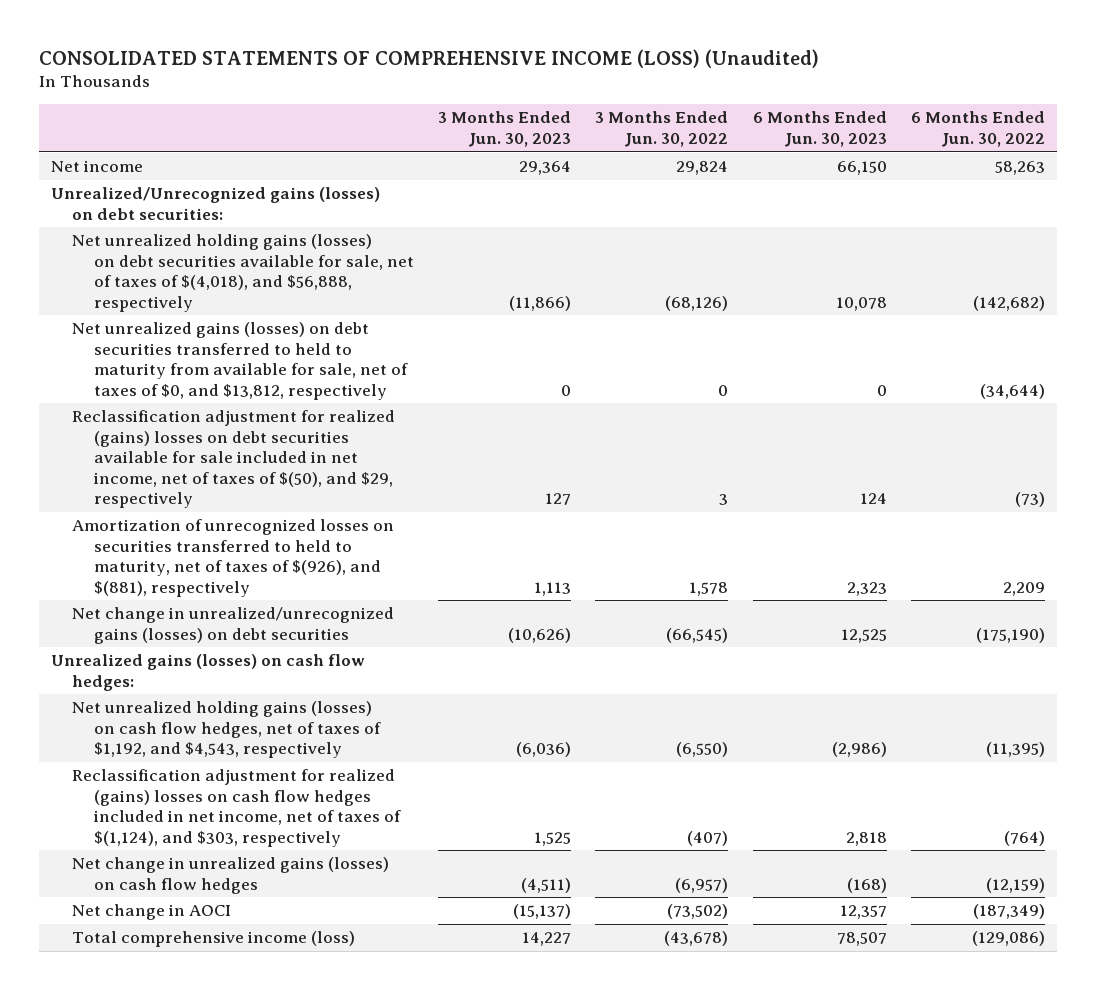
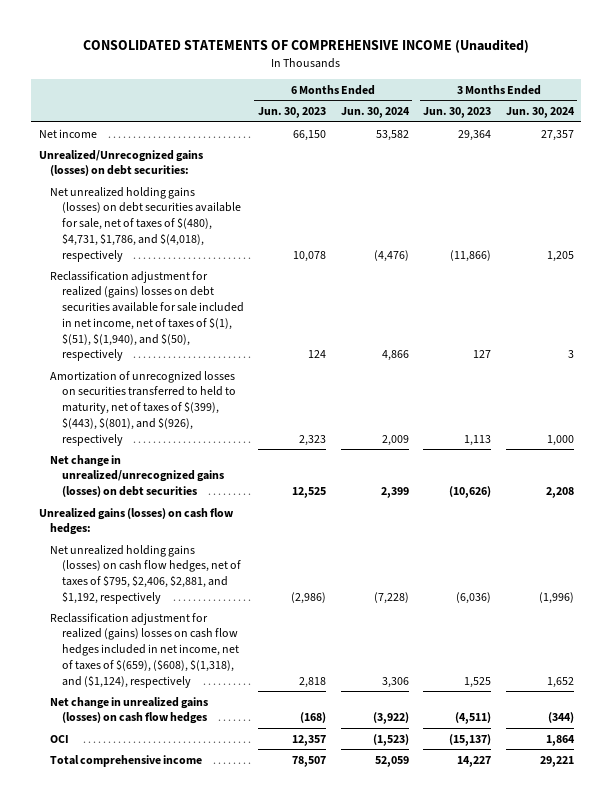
- CONSOLIDATED STATEMENTS OF COMPREHENSIVE INCOME (LOSS) (Unaudited)
+ CONSOLIDATED STATEMENTS OF COMPREHENSIVE INCOME (Unaudited)
- | 3 Months Ended Jun. 30, 2023 | 3 Months Ended Jun. 30, 2022 | 6 Months Ended Jun. 30, 2023 | 6 Months Ended Jun. 30, 2022
+ | 6 Months Ended Jun. 30, 2023 | 6 Months Ended Jun. 30, 2024 | 3 Months Ended Jun. 30, 2023 | 3 Months Ended Jun. 30, 2024
- Net unrealized holding gains (losses) on debt securities available for sale, net of taxes of $(4,018), and $56,888, respectively | (11,866) | (68,126) | 10,078 | (142,682)
- Net unrealized gains (losses) on debt securities transferred to held to maturity from available for sale, net of taxes of $0, and $13,812, respectively | 0 | 0 | 0 | (34,644)
- Reclassification adjustment for realized (gains) losses on debt securities available for sale included in net income, net of taxes of $(50), and $29, respectively | 127 | 3 | 124 | (73)
- Amortization of unrecognized losses on securities transferred to held to maturity, net of taxes of $(926), and $(881), respectively | 1,113 | 1,578 | 2,323 | 2,209
+ Net unrealized holding gains (losses) on debt securities available for sale, net of taxes of $(480), $4,731, $1,786, and $(4,018), respectively | 10,078 | (4,476) | (11,866) | 1,205
+ Reclassification adjustment for realized (gains) losses on debt securities available for sale included in net income, net of taxes of $(1), $(51), $(1,940), and $(50), respectively | 124 | 4,866 | 127 | 3
+ Amortization of unrecognized losses on securities transferred to held to maturity, net of taxes of $(399), $(443), $(801), and $(926), respectively | 2,323 | 2,009 | 1,113 | 1,000
- Net unrealized holding gains (losses) on cash flow hedges, net of taxes of $1,192, and $4,543, respectively | (6,036) | (6,550) | (2,986) | (11,395)
- Reclassification adjustment for realized (gains) losses on cash flow hedges included in net income, net of taxes of $(1,124), and $303, respectively | 1,525 | (407) | 2,818 | (764)
+ Net unrealized holding gains (losses) on cash flow hedges, net of taxes of $795, $2,406, $2,881, and $1,192, respectively | (2,986) | (7,228) | (6,036) | (1,996)
+ Reclassification adjustment for realized (gains) losses on cash flow hedges included in net income, net of taxes of $(659), ($608), $(1,318), and ($1,124), respectively | 2,818 | 3,306 | 1,525 | 1,652
- Net change in AOCI | (15,137) | (73,502) | 12,357 | (187,349)
- Total comprehensive income (loss) | 14,227 | (43,678) | 78,507 | (129,086)
+ OCI | 12,357 | (1,523) | (15,137) | 1,864
+ Total comprehensive income | 78,507 | 52,059 | 14,227 | 29,221

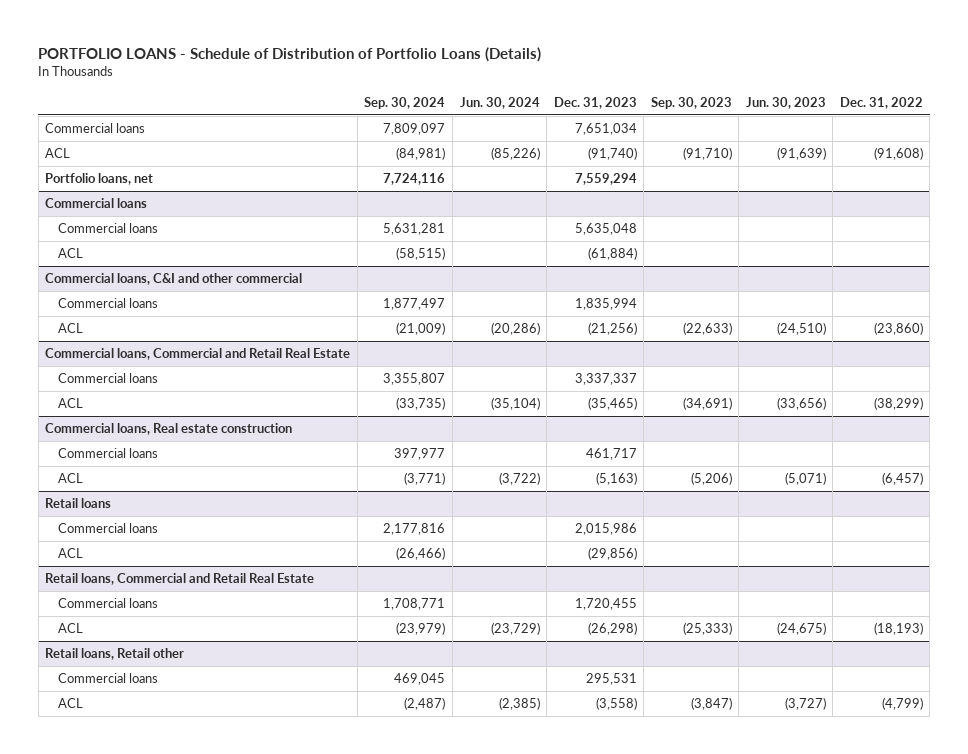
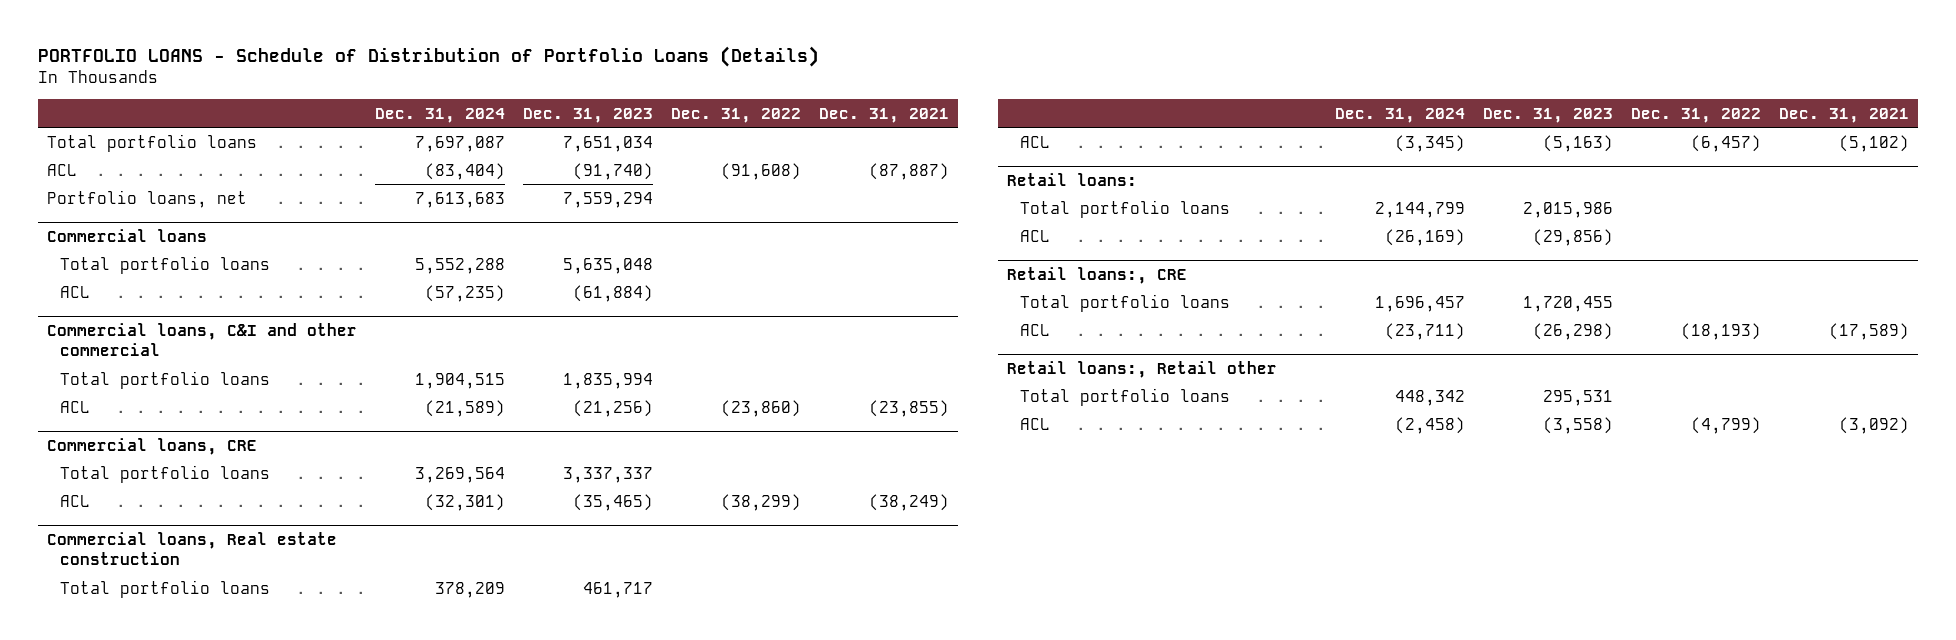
- | Sep. 30, 2024 | Jun. 30, 2024 | Dec. 31, 2023 | Sep. 30, 2023 | Jun. 30, 2023 | Dec. 31, 2022
+ | Dec. 31, 2024 | Dec. 31, 2023 | Dec. 31, 2022 | Dec. 31, 2021
- Commercial loans | 7,809,097 | | 7,651,034 | | |
+ Total portfolio loans | 7,697,087 | 7,651,034 | |
@ Commercial loans
- Commercial loans | 5,631,281 | | 5,635,048 | | |
+ Total portfolio loans | 5,552,288 | 5,635,048 | |
@ Commercial loans, C&I and other commercial
- Commercial loans | 1,877,497 | | 1,835,994 | | |
+ Total portfolio loans | 1,904,515 | 1,835,994 | |
- Commercial loans, Commercial and Retail Real Estate
- Commercial loans | 3,355,807 | | 3,337,337 | | |
+ Commercial loans, CRE
+ Total portfolio loans | 3,269,564 | 3,337,337 | |
@ Commercial loans, Real estate construction
- Commercial loans | 397,977 | | 461,717 | | |
+ Total portfolio loans | 378,209 | 461,717 | |
- Retail loans
- Commercial loans | 2,177,816 | | 2,015,986 | | |
+ Retail loans:
+ Total portfolio loans | 2,144,799 | 2,015,986 | |
- Retail loans, Commercial and Retail Real Estate
- Commercial loans | 1,708,771 | | 1,720,455 | | |
+ Retail loans:, CRE
+ Total portfolio loans | 1,696,457 | 1,720,455 | |
- Retail loans, Retail other
- Commercial loans | 469,045 | | 295,531 | | |
+ Retail loans:, Retail other
+ Total portfolio loans | 448,342 | 295,531 | |

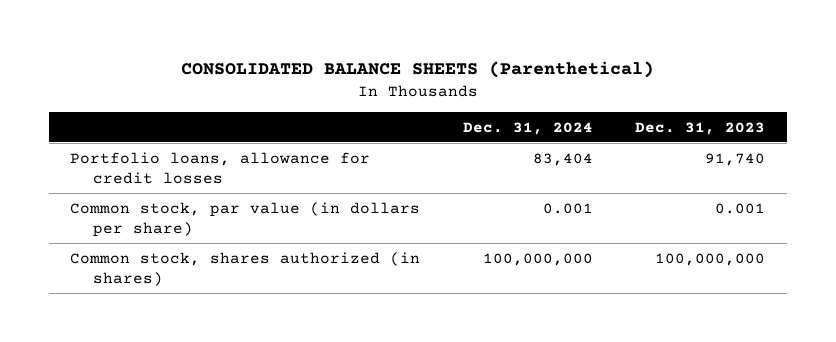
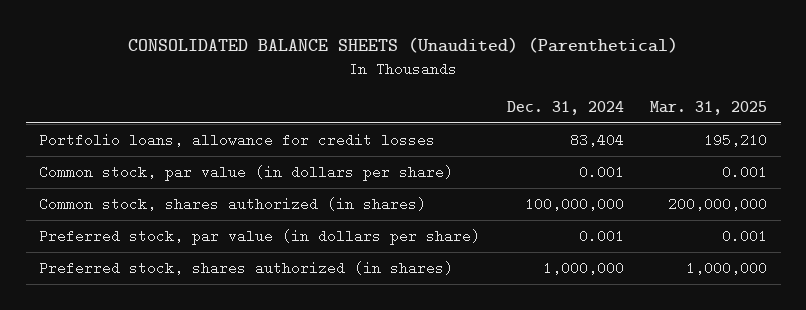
- CONSOLIDATED BALANCE SHEETS (Parenthetical)
+ CONSOLIDATED BALANCE SHEETS (Unaudited) (Parenthetical)
- | Dec. 31, 2024 | Dec. 31, 2023
+ | Dec. 31, 2024 | Mar. 31, 2025
+ Preferred stock, par value (in dollars per share) | 0.001 | 0.001
+ Preferred stock, shares authorized (in shares) | 1,000,000 | 1,000,000

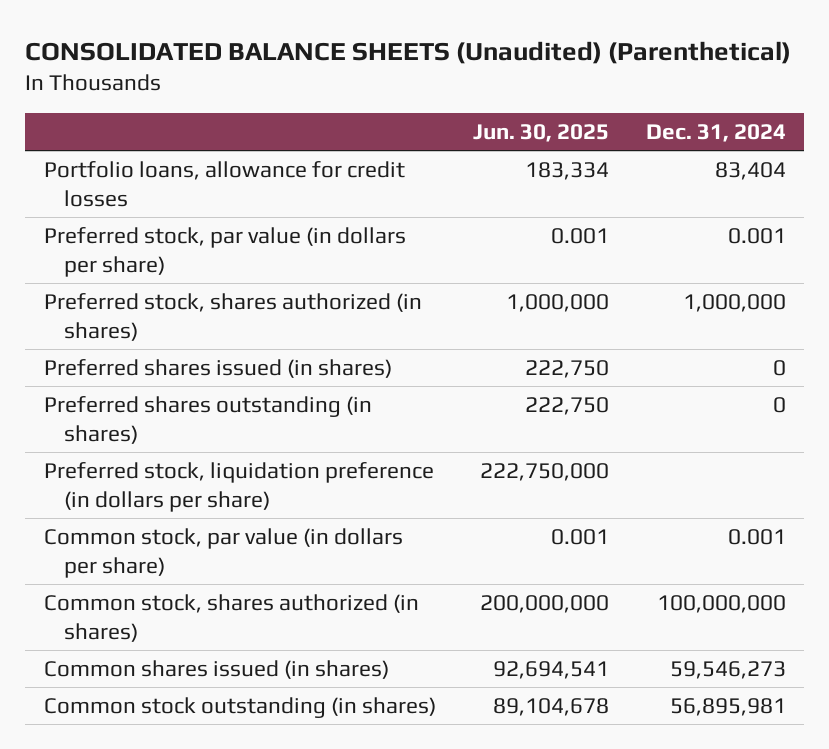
- | Dec. 31, 2024 | Mar. 31, 2025
+ | Jun. 30, 2025 | Dec. 31, 2024
+ Preferred shares issued (in shares) | 222,750 | 0
+ Preferred shares outstanding (in shares) | 222,750 | 0
+ Preferred stock, liquidation preference (in dollars per share) | 222,750,000 |
moved down: Common stock, par value (in dollars per share) | 0.001 | 0.001
moved down: Common stock, shares authorized (in shares) | 200,000,000 | 100,000,000
+ Common shares issued (in shares) | 92,694,541 | 59,546,273
+ Common stock outstanding (in shares) | 89,104,678 | 56,895,981

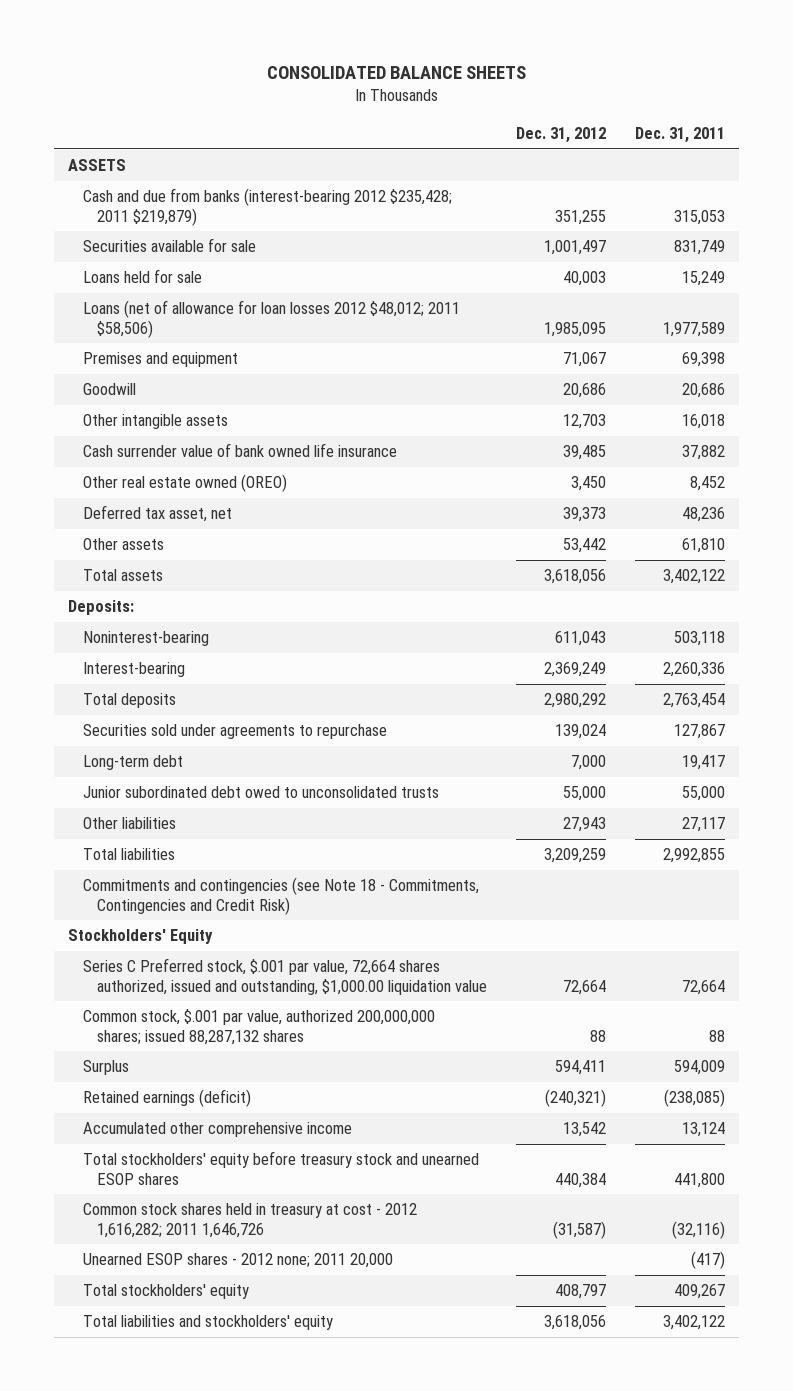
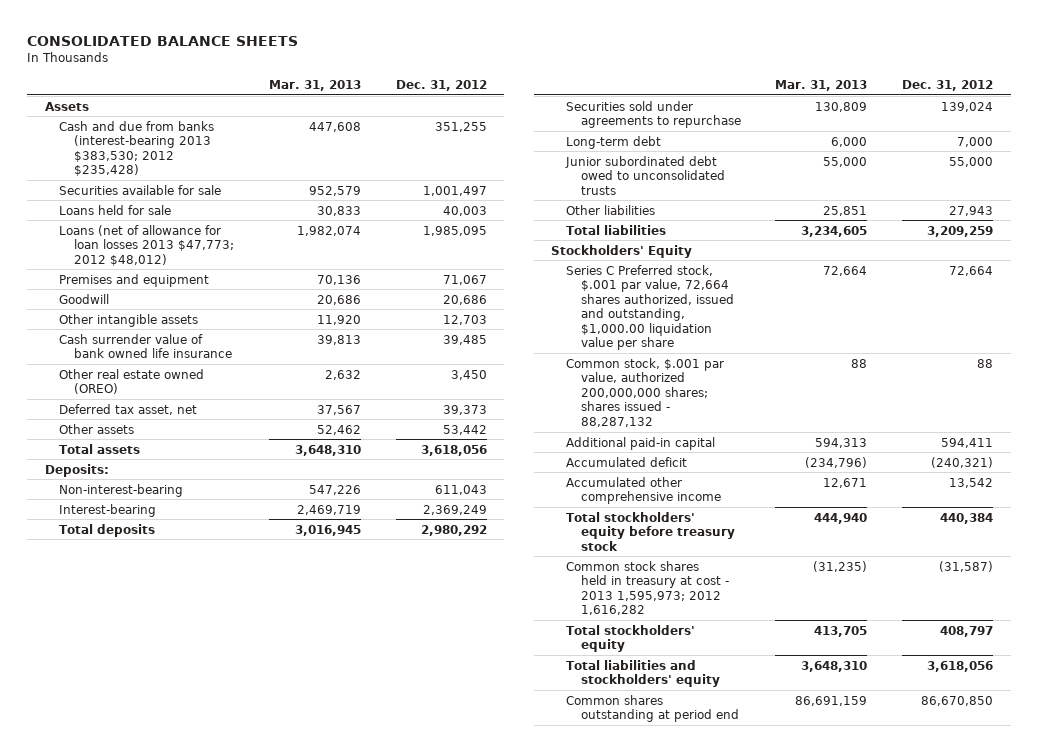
- | Dec. 31, 2012 | Dec. 31, 2011
+ | Mar. 31, 2013 | Dec. 31, 2012
- ASSETS
- Cash and due from banks (interest-bearing 2012 $235,428; 2011 $219,879) | 351,255 | 315,053
+ Assets
+ Cash and due from banks (interest-bearing 2013 $383,530; 2012 $235,428) | 447,608 | 351,255
- Loans (net of allowance for loan losses 2012 $48,012; 2011 $58,506) | 1,985,095 | 1,977,589
+ Loans (net of allowance for loan losses 2013 $47,773; 2012 $48,012) | 1,982,074 | 1,985,095
- Noninterest-bearing | 611,043 | 503,118
+ Non-interest-bearing | 547,226 | 611,043
- Commitments and contingencies (see Note 18 - Commitments, Contingencies and Credit Risk)
- Series C Preferred stock, $.001 par value, 72,664 shares authorized, issued and outstanding, $1,000.00 liquidation value | 72,664 | 72,664
- Common stock, $.001 par value, authorized 200,000,000 shares; issued 88,287,132 shares | 88 | 88
- Surplus | 594,411 | 594,009
- Retained earnings (deficit) | (240,321) | (238,085)
+ Series C Preferred stock, $.001 par value, 72,664 shares authorized, issued and outstanding, $1,000.00 liquidation value per share | 72,664 | 72,664
+ Common stock, $.001 par value, authorized 200,000,000 shares; shares issued - 88,287,132 | 88 | 88
+ Additional paid-in capital | 594,313 | 594,411
+ Accumulated deficit | (234,796) | (240,321)
- Total stockholders' equity before treasury stock and unearned ESOP shares | 440,384 | 441,800
- Common stock shares held in treasury at cost - 2012 1,616,282; 2011 1,646,726 | (31,587) | (32,116)
- Unearned ESOP shares - 2012 none; 2011 20,000 | | (417)
+ Total stockholders' equity before treasury stock | 444,940 | 440,384
+ Common stock shares held in treasury at cost - 2013 1,595,973; 2012 1,616,282 | (31,235) | (31,587)
+ Common shares outstanding at period end | 86,691,159 | 86,670,850

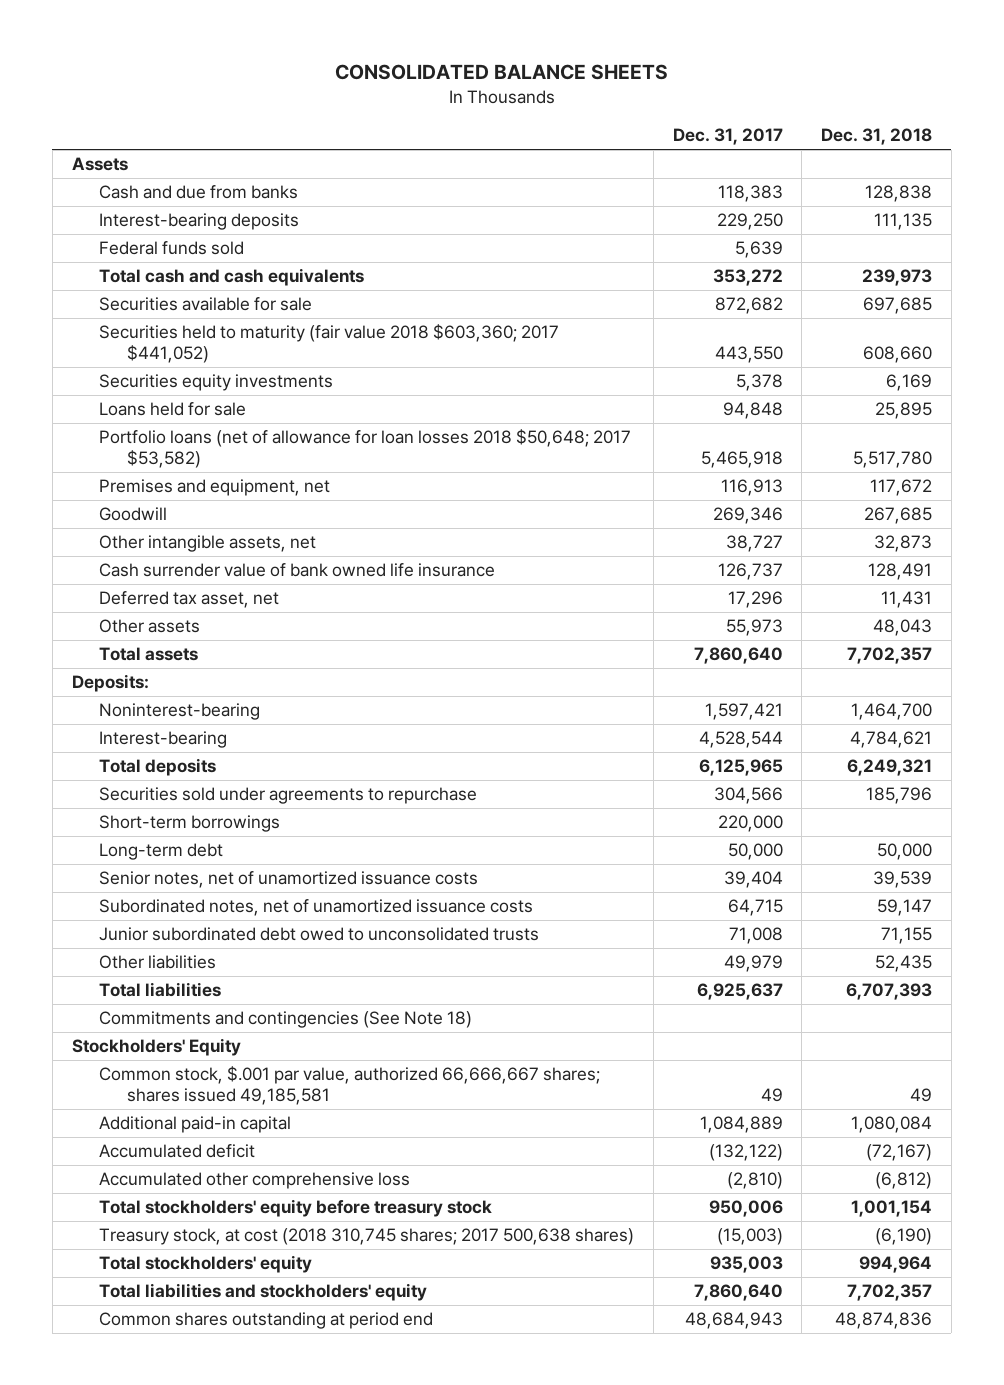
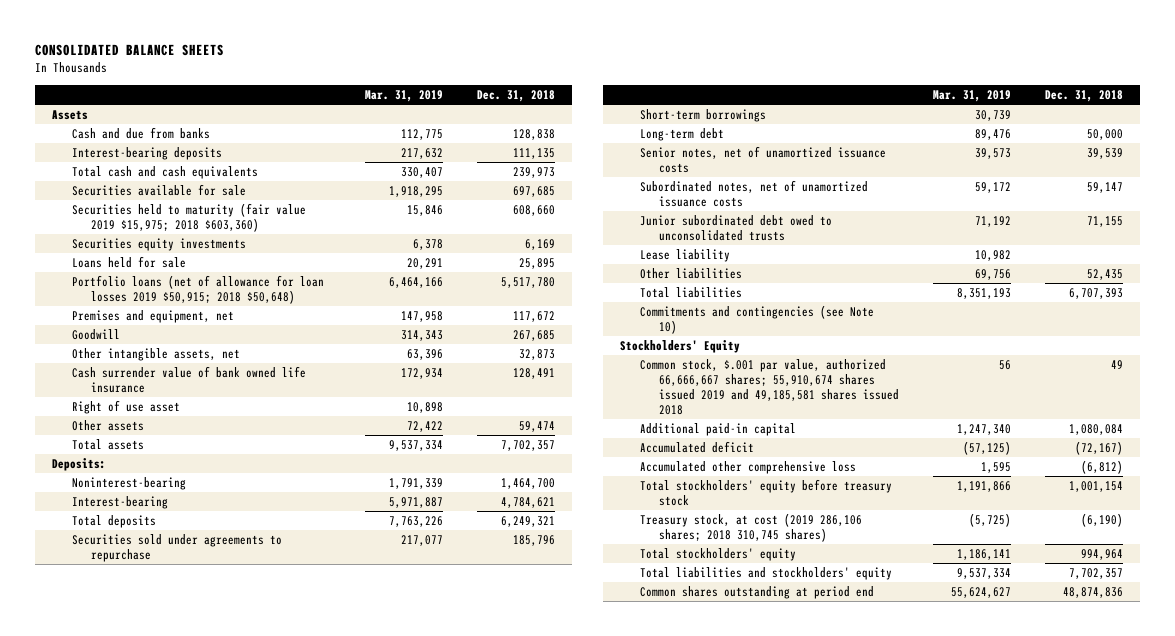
- | Dec. 31, 2017 | Dec. 31, 2018
+ | Mar. 31, 2019 | Dec. 31, 2018
- Federal funds sold | 5,639 |
- Securities held to maturity (fair value 2018 $603,360; 2017 $441,052) | 443,550 | 608,660
+ Securities held to maturity (fair value 2019 $15,975; 2018 $603,360) | 15,846 | 608,660
- Portfolio loans (net of allowance for loan losses 2018 $50,648; 2017 $53,582) | 5,465,918 | 5,517,780
+ Portfolio loans (net of allowance for loan losses 2019 $50,915; 2018 $50,648) | 6,464,166 | 5,517,780
- Deferred tax asset, net | 17,296 | 11,431
- Other assets | 55,973 | 48,043
+ Right of use asset | 10,898 |
+ Other assets | 72,422 | 59,474
+ Lease liability | 10,982 |
- Commitments and contingencies (See Note 18)
+ Commitments and contingencies (see Note 10)
- Common stock, $.001 par value, authorized 66,666,667 shares; shares issued 49,185,581 | 49 | 49
+ Common stock, $.001 par value, authorized 66,666,667 shares; 55,910,674 shares issued 2019 and 49,185,581 shares issued 2018 | 56 | 49
- Treasury stock, at cost (2018 310,745 shares; 2017 500,638 shares) | (15,003) | (6,190)
+ Treasury stock, at cost (2019 286,106 shares; 2018 310,745 shares) | (5,725) | (6,190)

